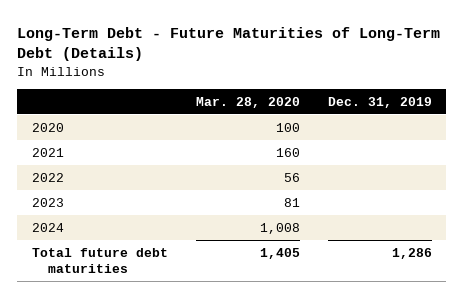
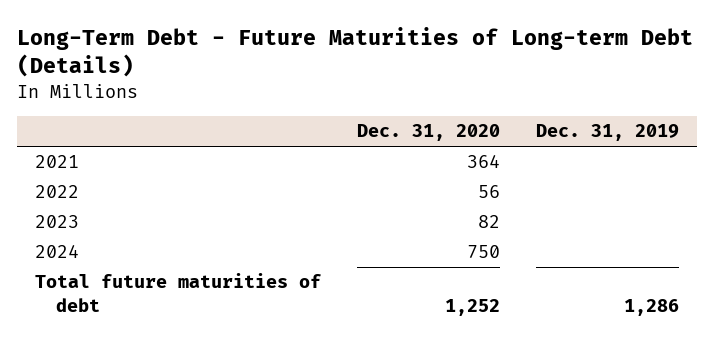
- Long-Term Debt - Future Maturities of Long-Term Debt (Details)
+ Long-Term Debt - Future Maturities of Long-term Debt (Details)
- | Mar. 28, 2020 | Dec. 31, 2019
+ | Dec. 31, 2020 | Dec. 31, 2019
- 2020 | 100 |
- Total future debt maturities | 1,405 | 1,286
+ Total future maturities of debt | 1,252 | 1,286

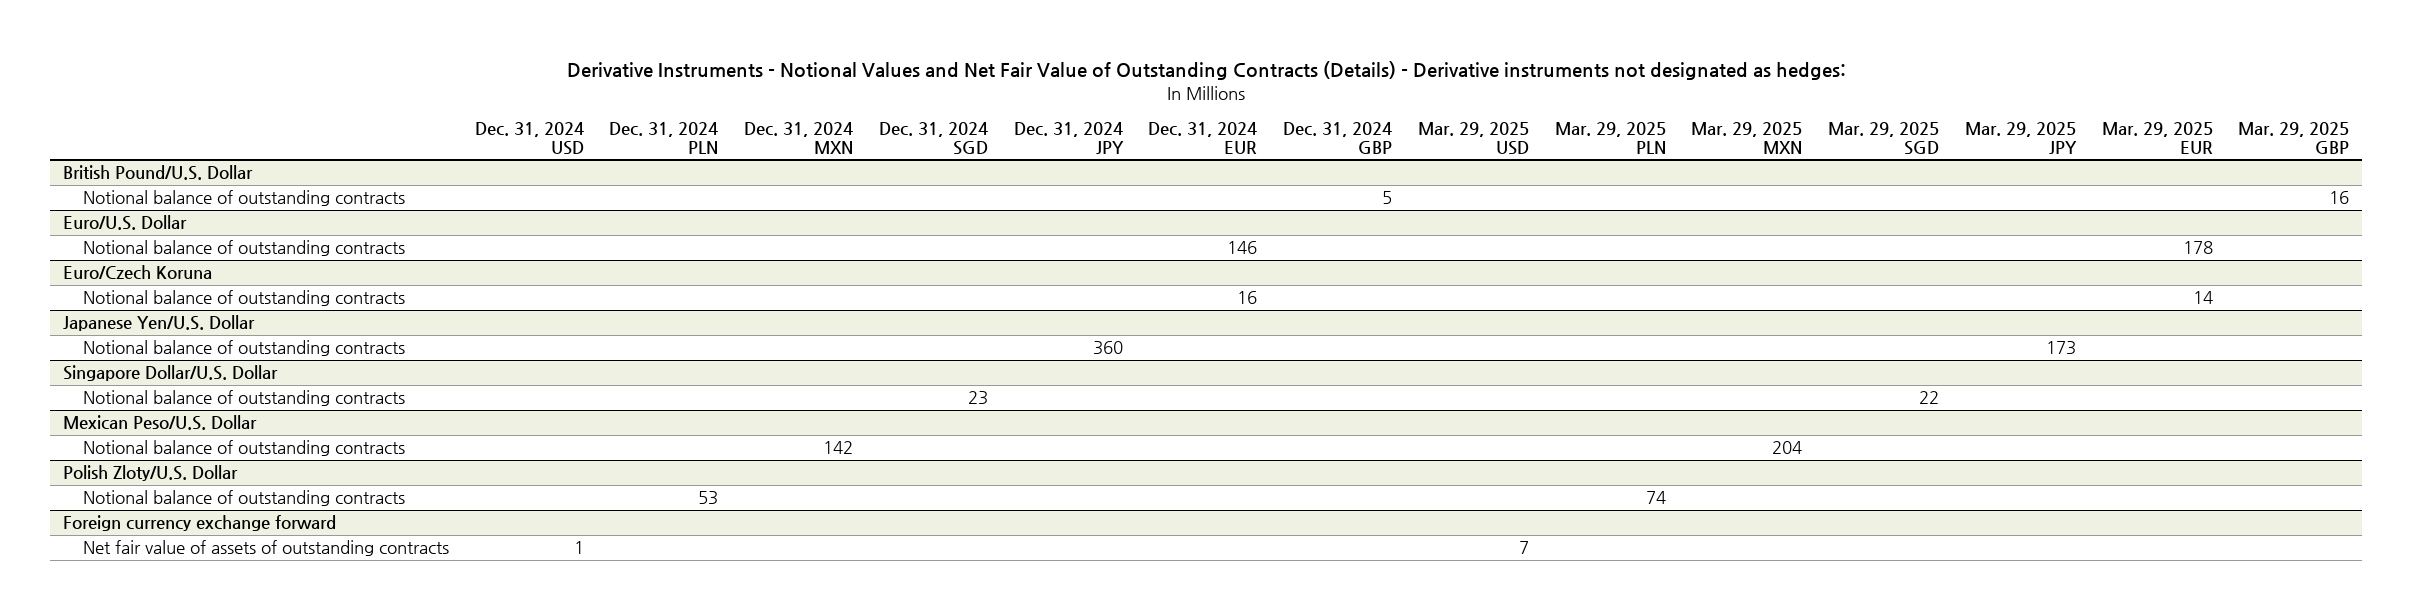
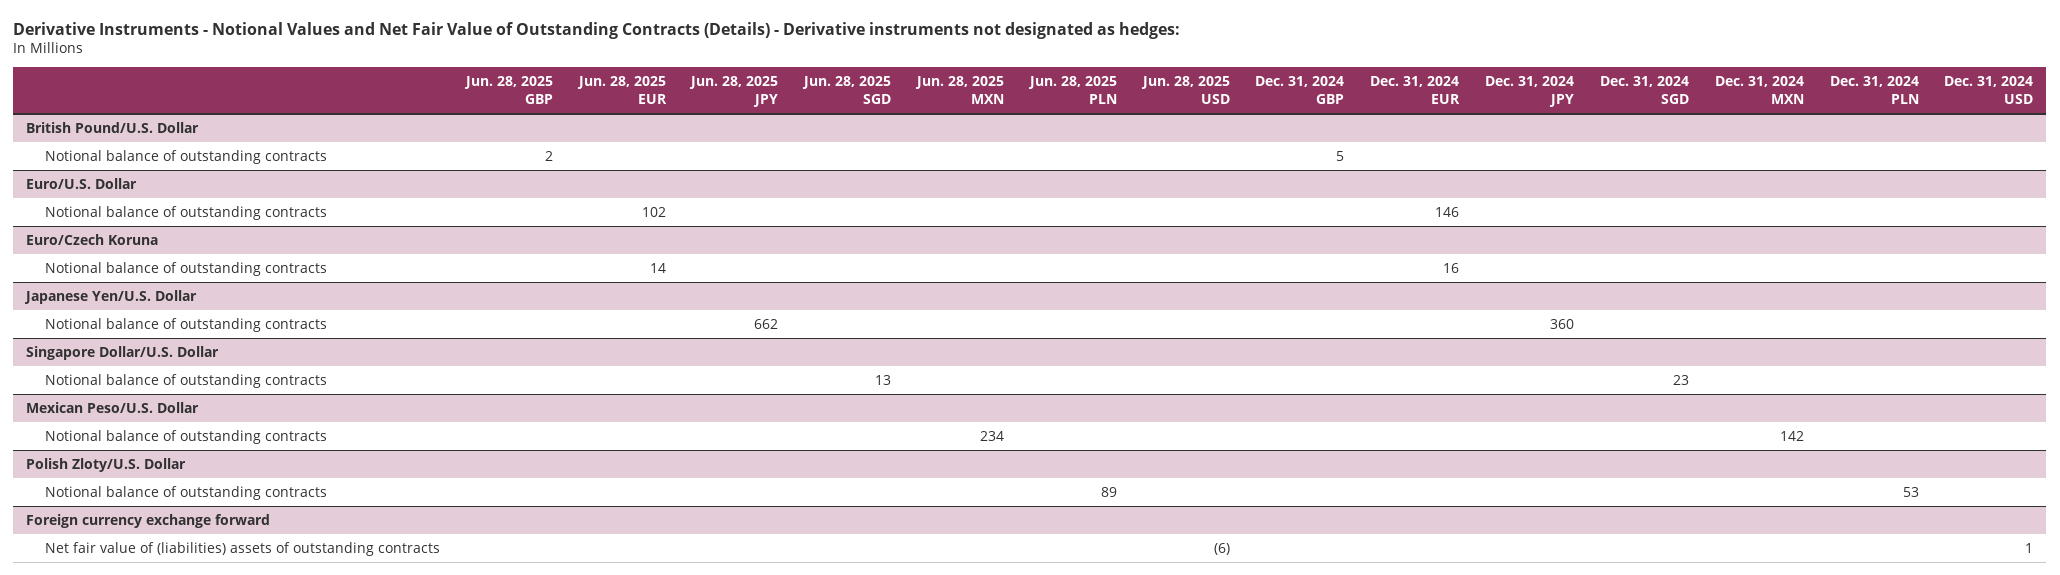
- | Dec. 31, 2024 USD | Dec. 31, 2024 PLN | Dec. 31, 2024 MXN | Dec. 31, 2024 SGD | Dec. 31, 2024 JPY | Dec. 31, 2024 EUR | Dec. 31, 2024 GBP | Mar. 29, 2025 USD | Mar. 29, 2025 PLN | Mar. 29, 2025 MXN | Mar. 29, 2025 SGD | Mar. 29, 2025 JPY | Mar. 29, 2025 EUR | Mar. 29, 2025 GBP
+ | Jun. 28, 2025 GBP | Jun. 28, 2025 EUR | Jun. 28, 2025 JPY | Jun. 28, 2025 SGD | Jun. 28, 2025 MXN | Jun. 28, 2025 PLN | Jun. 28, 2025 USD | Dec. 31, 2024 GBP | Dec. 31, 2024 EUR | Dec. 31, 2024 JPY | Dec. 31, 2024 SGD | Dec. 31, 2024 MXN | Dec. 31, 2024 PLN | Dec. 31, 2024 USD
@ Foreign currency exchange forward
- Net fair value of assets of outstanding contracts | 1 | | | | | | | 7 | | | | | |
+ Net fair value of (liabilities) assets of outstanding contracts | | | | | | | (6) | | | | | | | 1

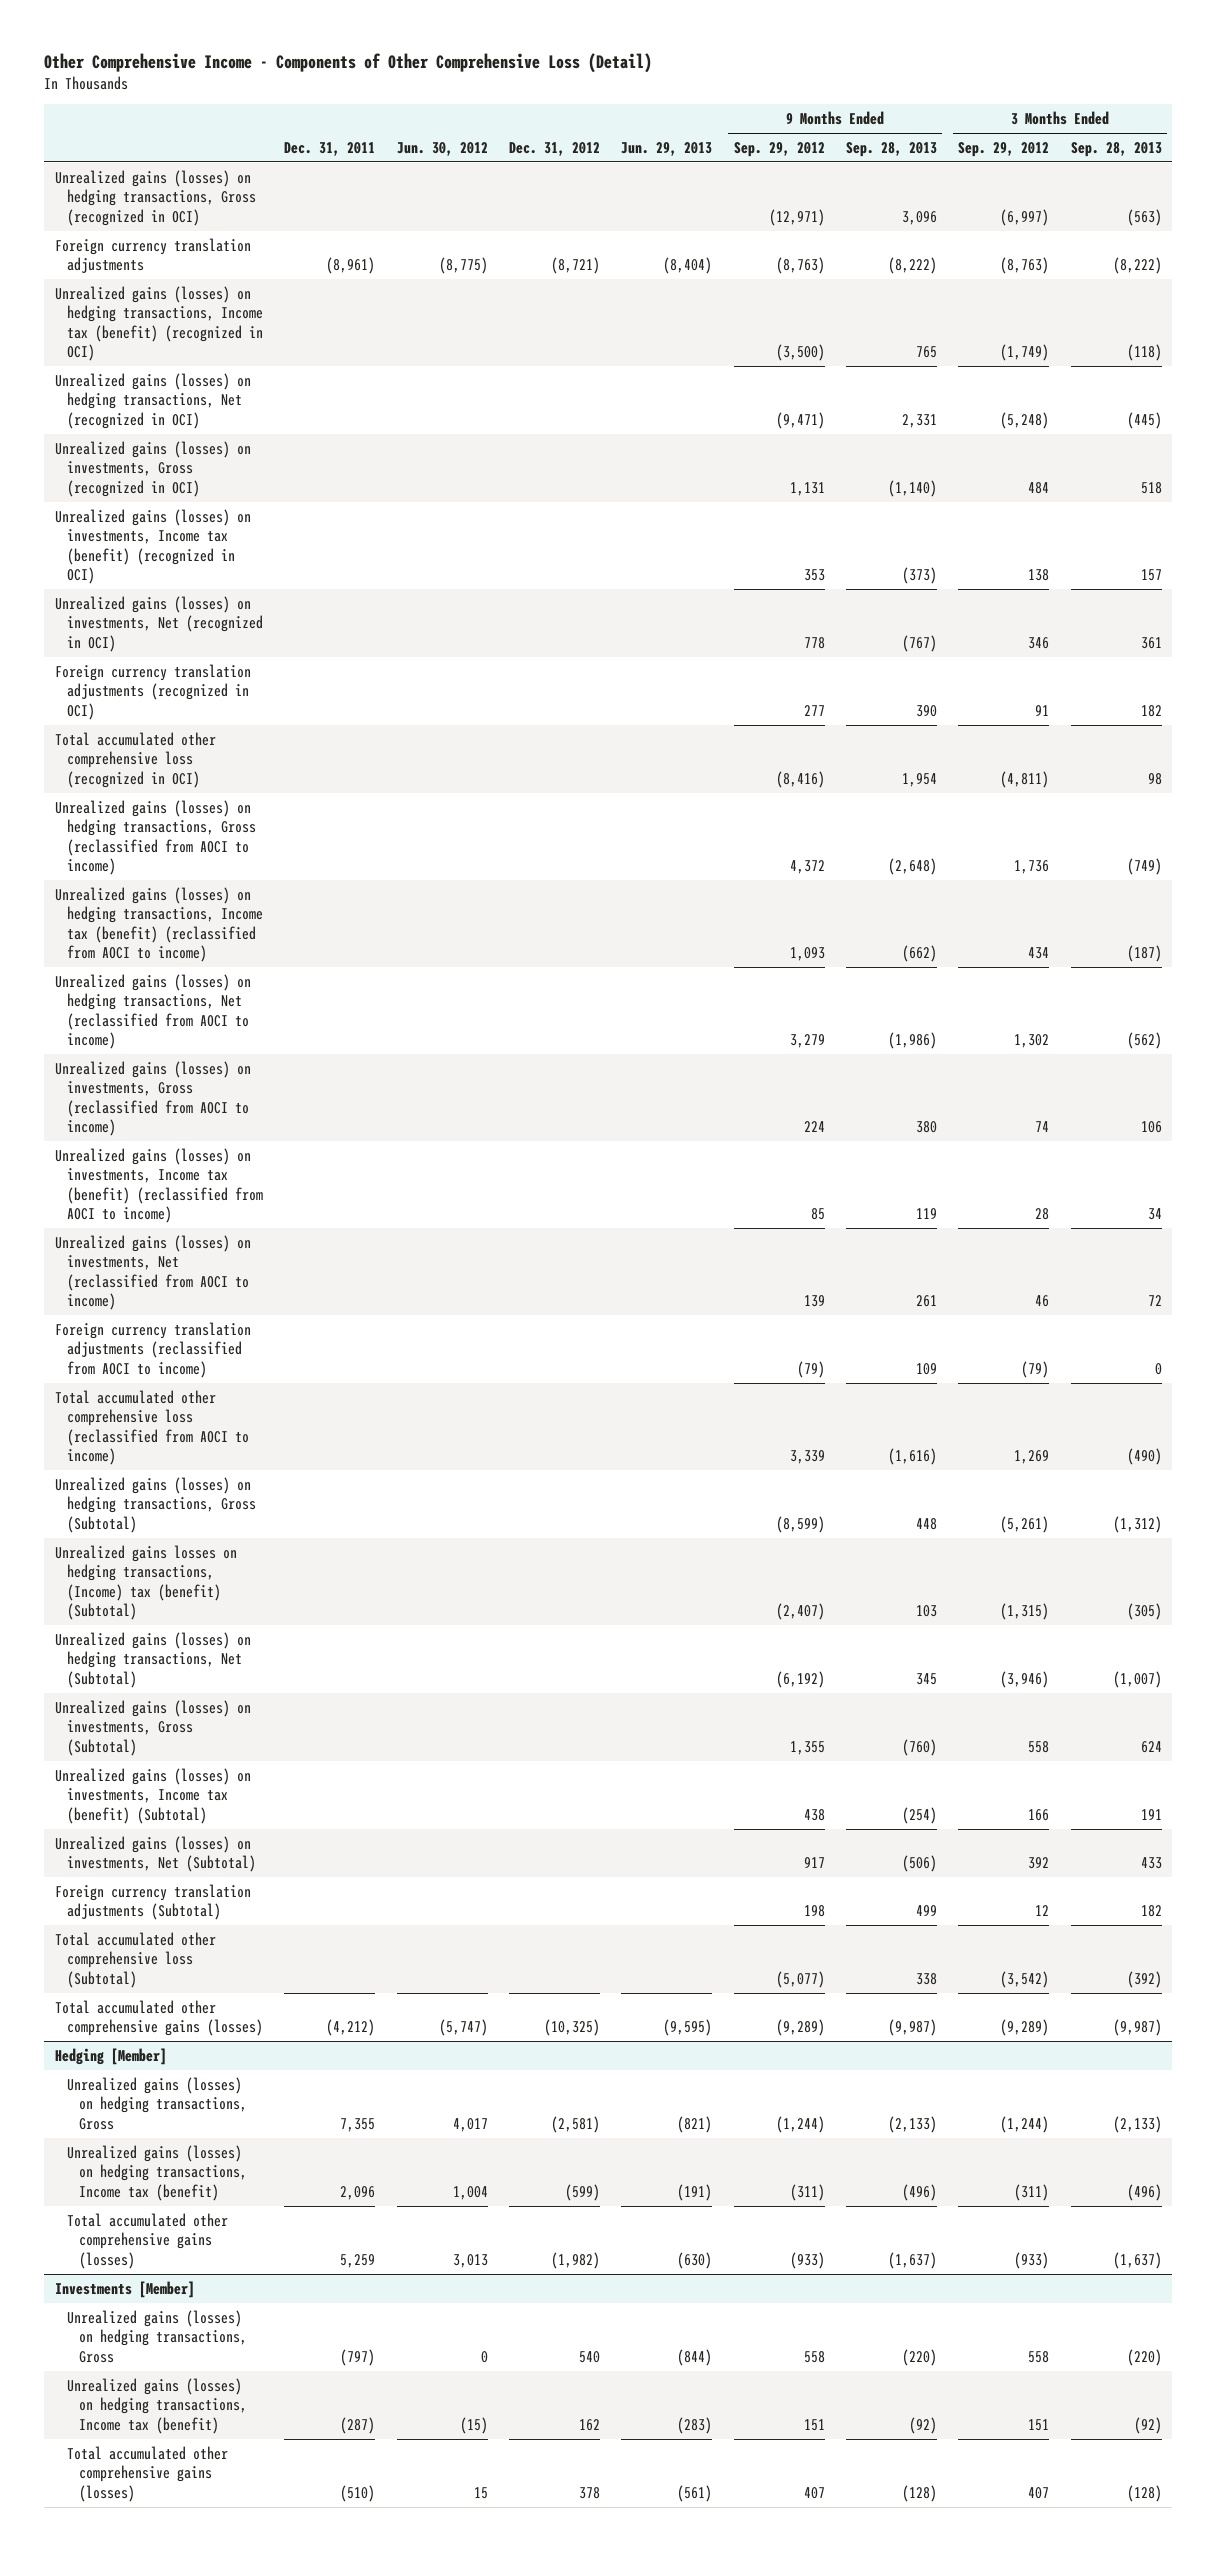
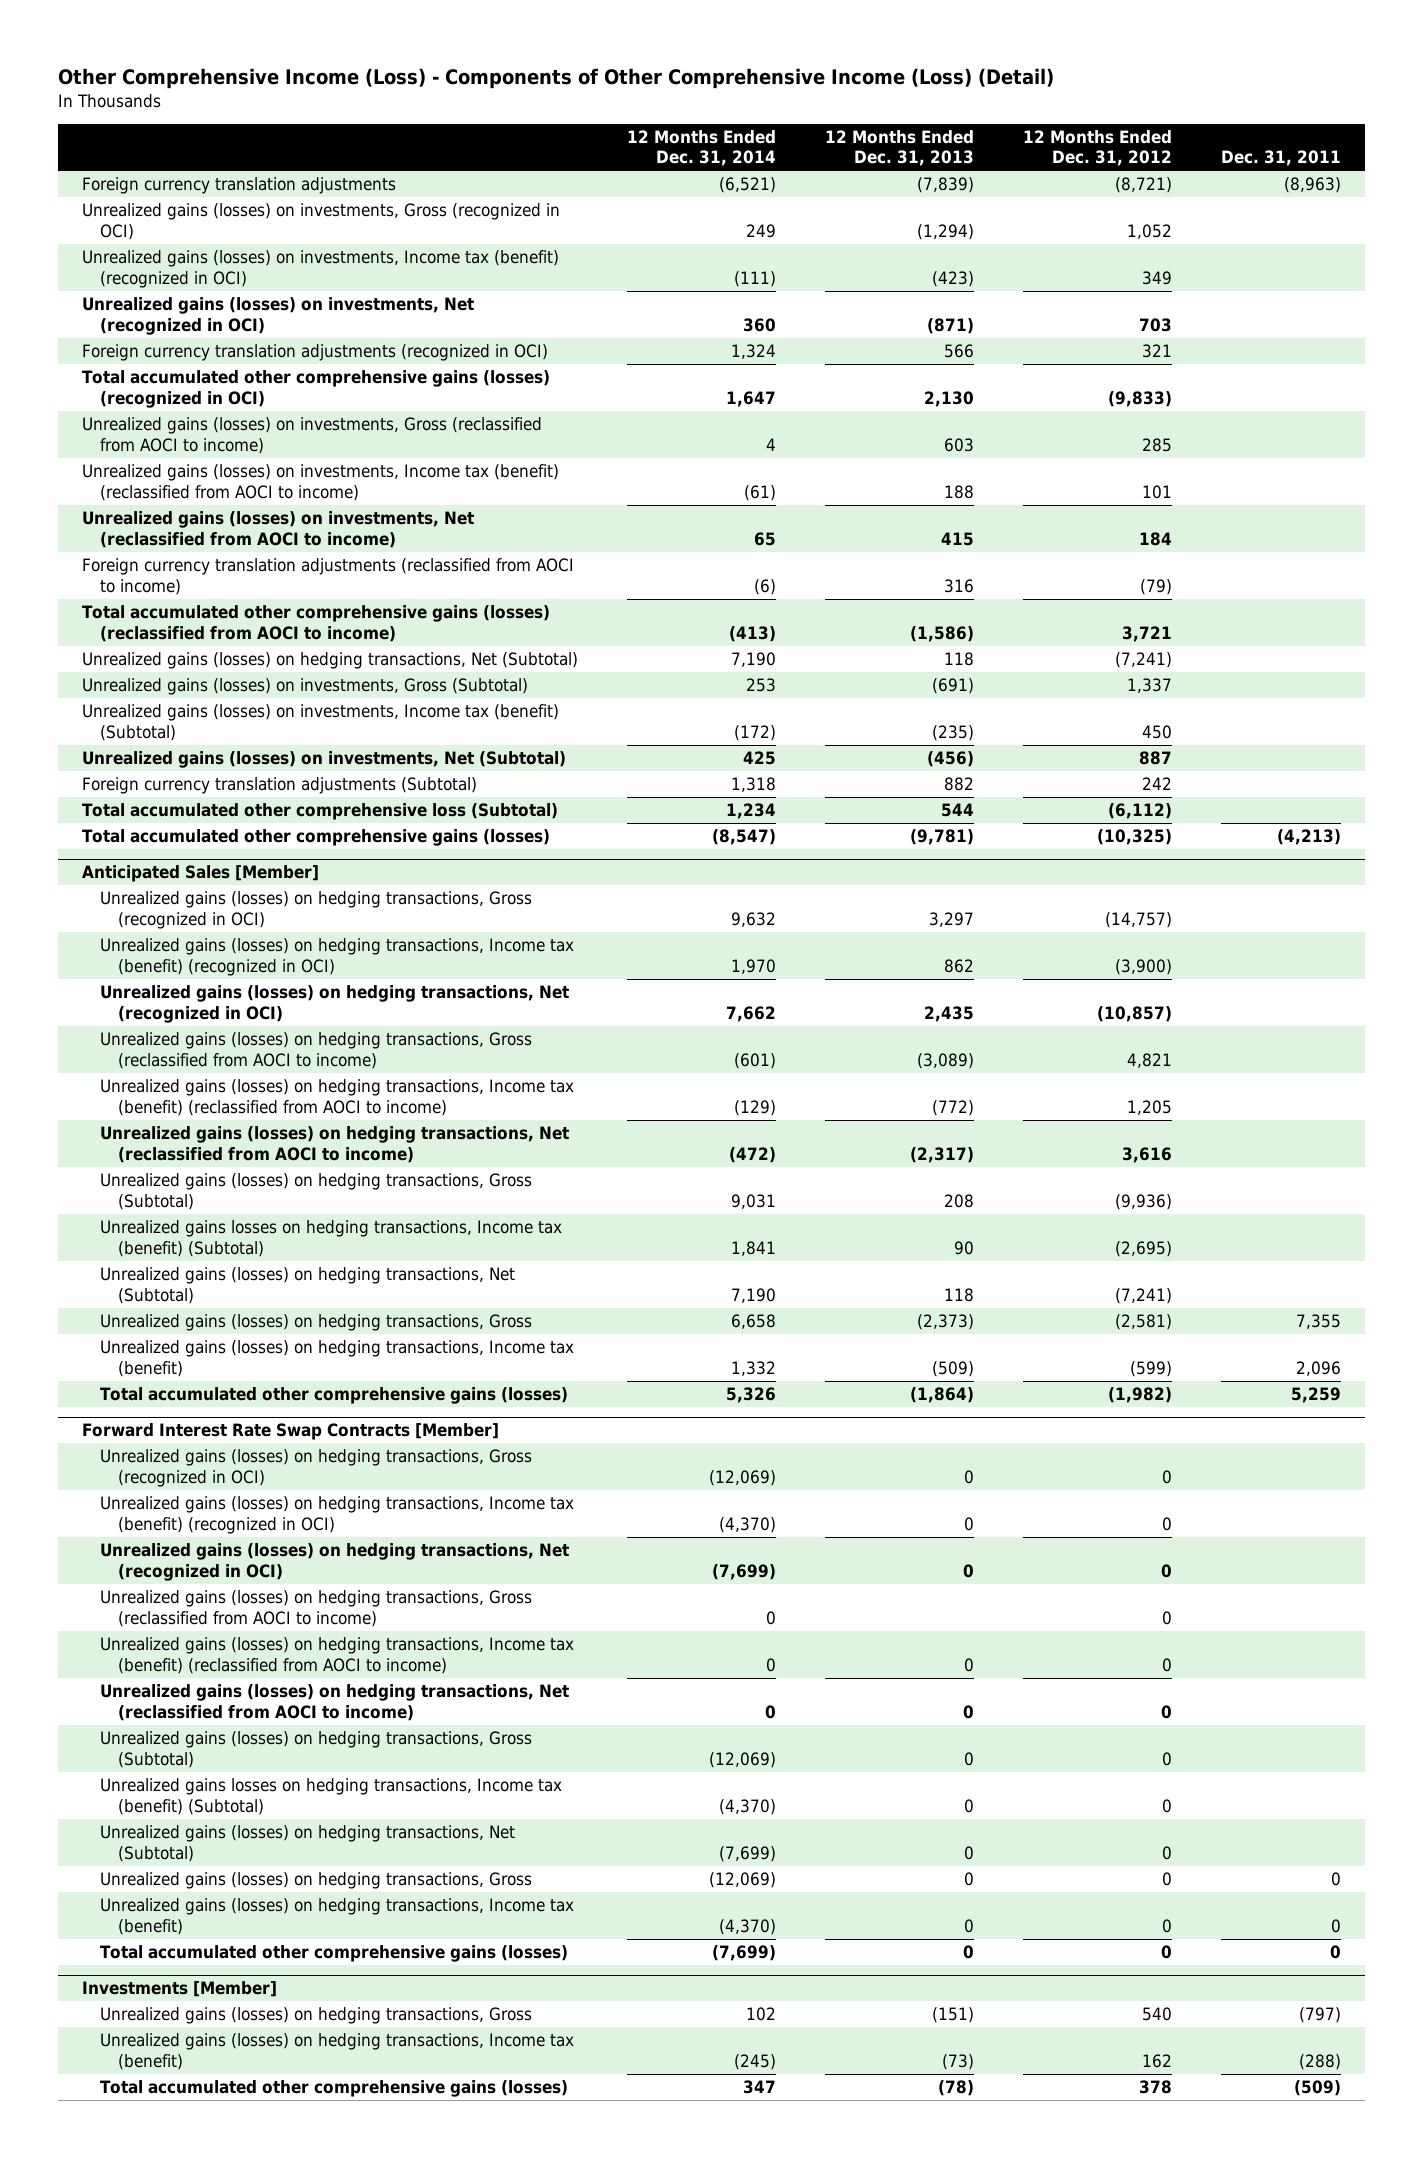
- Other Comprehensive Income - Components of Other Comprehensive Loss (Detail)
+ Other Comprehensive Income (Loss) - Components of Other Comprehensive Income (Loss) (Detail)
- | Dec. 31, 2011 | Jun. 30, 2012 | Dec. 31, 2012 | Jun. 29, 2013 | 9 Months Ended Sep. 29, 2012 | 9 Months Ended Sep. 28, 2013 | 3 Months Ended Sep. 29, 2012 | 3 Months Ended Sep. 28, 2013
+ | 12 Months Ended Dec. 31, 2014 | 12 Months Ended Dec. 31, 2013 | 12 Months Ended Dec. 31, 2012 | Dec. 31, 2011
- Unrealized gains (losses) on hedging transactions, Gross (recognized in OCI) | | | | | (12,971) | 3,096 | (6,997) | (563)
- Foreign currency translation adjustments | (8,961) | (8,775) | (8,721) | (8,404) | (8,763) | (8,222) | (8,763) | (8,222)
- Unrealized gains (losses) on hedging transactions, Income tax (benefit) (recognized in OCI) | | | | | (3,500) | 765 | (1,749) | (118)
- Unrealized gains (losses) on hedging transactions, Net (recognized in OCI) | | | | | (9,471) | 2,331 | (5,248) | (445)
+ Foreign currency translation adjustments | (6,521) | (7,839) | (8,721) | (8,963)
- Total accumulated other comprehensive loss (recognized in OCI) | | | | | (8,416) | 1,954 | (4,811) | 98
- Unrealized gains (losses) on hedging transactions, Gross (reclassified from AOCI to income) | | | | | 4,372 | (2,648) | 1,736 | (749)
- Unrealized gains (losses) on hedging transactions, Income tax (benefit) (reclassified from AOCI to income) | | | | | 1,093 | (662) | 434 | (187)
- Unrealized gains (losses) on hedging transactions, Net (reclassified from AOCI to income) | | | | | 3,279 | (1,986) | 1,302 | (562)
+ Total accumulated other comprehensive gains (losses) (recognized in OCI) | 1,647 | 2,130 | (9,833) |
- Total accumulated other comprehensive loss (reclassified from AOCI to income) | | | | | 3,339 | (1,616) | 1,269 | (490)
- Unrealized gains (losses) on hedging transactions, Gross (Subtotal) | | | | | (8,599) | 448 | (5,261) | (1,312)
- Unrealized gains losses on hedging transactions, (Income) tax (benefit) (Subtotal) | | | | | (2,407) | 103 | (1,315) | (305)
+ Total accumulated other comprehensive gains (losses) (reclassified from AOCI to income) | (413) | (1,586) | 3,721 |
- Total accumulated other comprehensive gains (losses) | (4,212) | (5,747) | (10,325) | (9,595) | (9,289) | (9,987) | (9,289) | (9,987)
- Hedging [Member]
+ Total accumulated other comprehensive gains (losses) | (8,547) | (9,781) | (10,325) | (4,213)
+ Anticipated Sales [Member]
+ Unrealized gains (losses) on hedging transactions, Gross (recognized in OCI) | 9,632 | 3,297 | (14,757) |
+ Unrealized gains (losses) on hedging transactions, Income tax (benefit) (recognized in OCI) | 1,970 | 862 | (3,900) |
+ Unrealized gains (losses) on hedging transactions, Net (recognized in OCI) | 7,662 | 2,435 | (10,857) |
+ Unrealized gains (losses) on hedging transactions, Gross (reclassified from AOCI to income) | (601) | (3,089) | 4,821 |
+ Unrealized gains (losses) on hedging transactions, Income tax (benefit) (reclassified from AOCI to income) | (129) | (772) | 1,205 |
+ Unrealized gains (losses) on hedging transactions, Net (reclassified from AOCI to income) | (472) | (2,317) | 3,616 |
+ Unrealized gains (losses) on hedging transactions, Gross (Subtotal) | 9,031 | 208 | (9,936) |
+ Unrealized gains losses on hedging transactions, Income tax (benefit) (Subtotal) | 1,841 | 90 | (2,695) |
+ Unrealized gains (losses) on hedging transactions, Net (Subtotal) | 7,190 | 118 | (7,241) |
+ Forward Interest Rate Swap Contracts [Member]
+ Unrealized gains (losses) on hedging transactions, Gross (recognized in OCI) | (12,069) | 0 | 0 |
+ Unrealized gains (losses) on hedging transactions, Income tax (benefit) (recognized in OCI) | (4,370) | 0 | 0 |
+ Unrealized gains (losses) on hedging transactions, Net (recognized in OCI) | (7,699) | 0 | 0 |
+ Unrealized gains (losses) on hedging transactions, Gross (reclassified from AOCI to income) | 0 | | 0 |
+ Unrealized gains (losses) on hedging transactions, Income tax (benefit) (reclassified from AOCI to income) | 0 | 0 | 0 |
+ Unrealized gains (losses) on hedging transactions, Net (reclassified from AOCI to income) | 0 | 0 | 0 |
+ Unrealized gains (losses) on hedging transactions, Gross (Subtotal) | (12,069) | 0 | 0 |
+ Unrealized gains losses on hedging transactions, Income tax (benefit) (Subtotal) | (4,370) | 0 | 0 |
+ Unrealized gains (losses) on hedging transactions, Net (Subtotal) | (7,699) | 0 | 0 |
+ Unrealized gains (losses) on hedging transactions, Gross | (12,069) | 0 | 0 | 0
+ Unrealized gains (losses) on hedging transactions, Income tax (benefit) | (4,370) | 0 | 0 | 0
+ Total accumulated other comprehensive gains (losses) | (7,699) | 0 | 0 | 0
@ Investments [Member]
- Unrealized gains (losses) on hedging transactions, Income tax (benefit) | (287) | (15) | 162 | (283) | 151 | (92) | 151 | (92)
- Total accumulated other comprehensive gains (losses) | (510) | 15 | 378 | (561) | 407 | (128) | 407 | (128)
+ Unrealized gains (losses) on hedging transactions, Income tax (benefit) | (245) | (73) | 162 | (288)
+ Total accumulated other comprehensive gains (losses) | 347 | (78) | 378 | (509)

